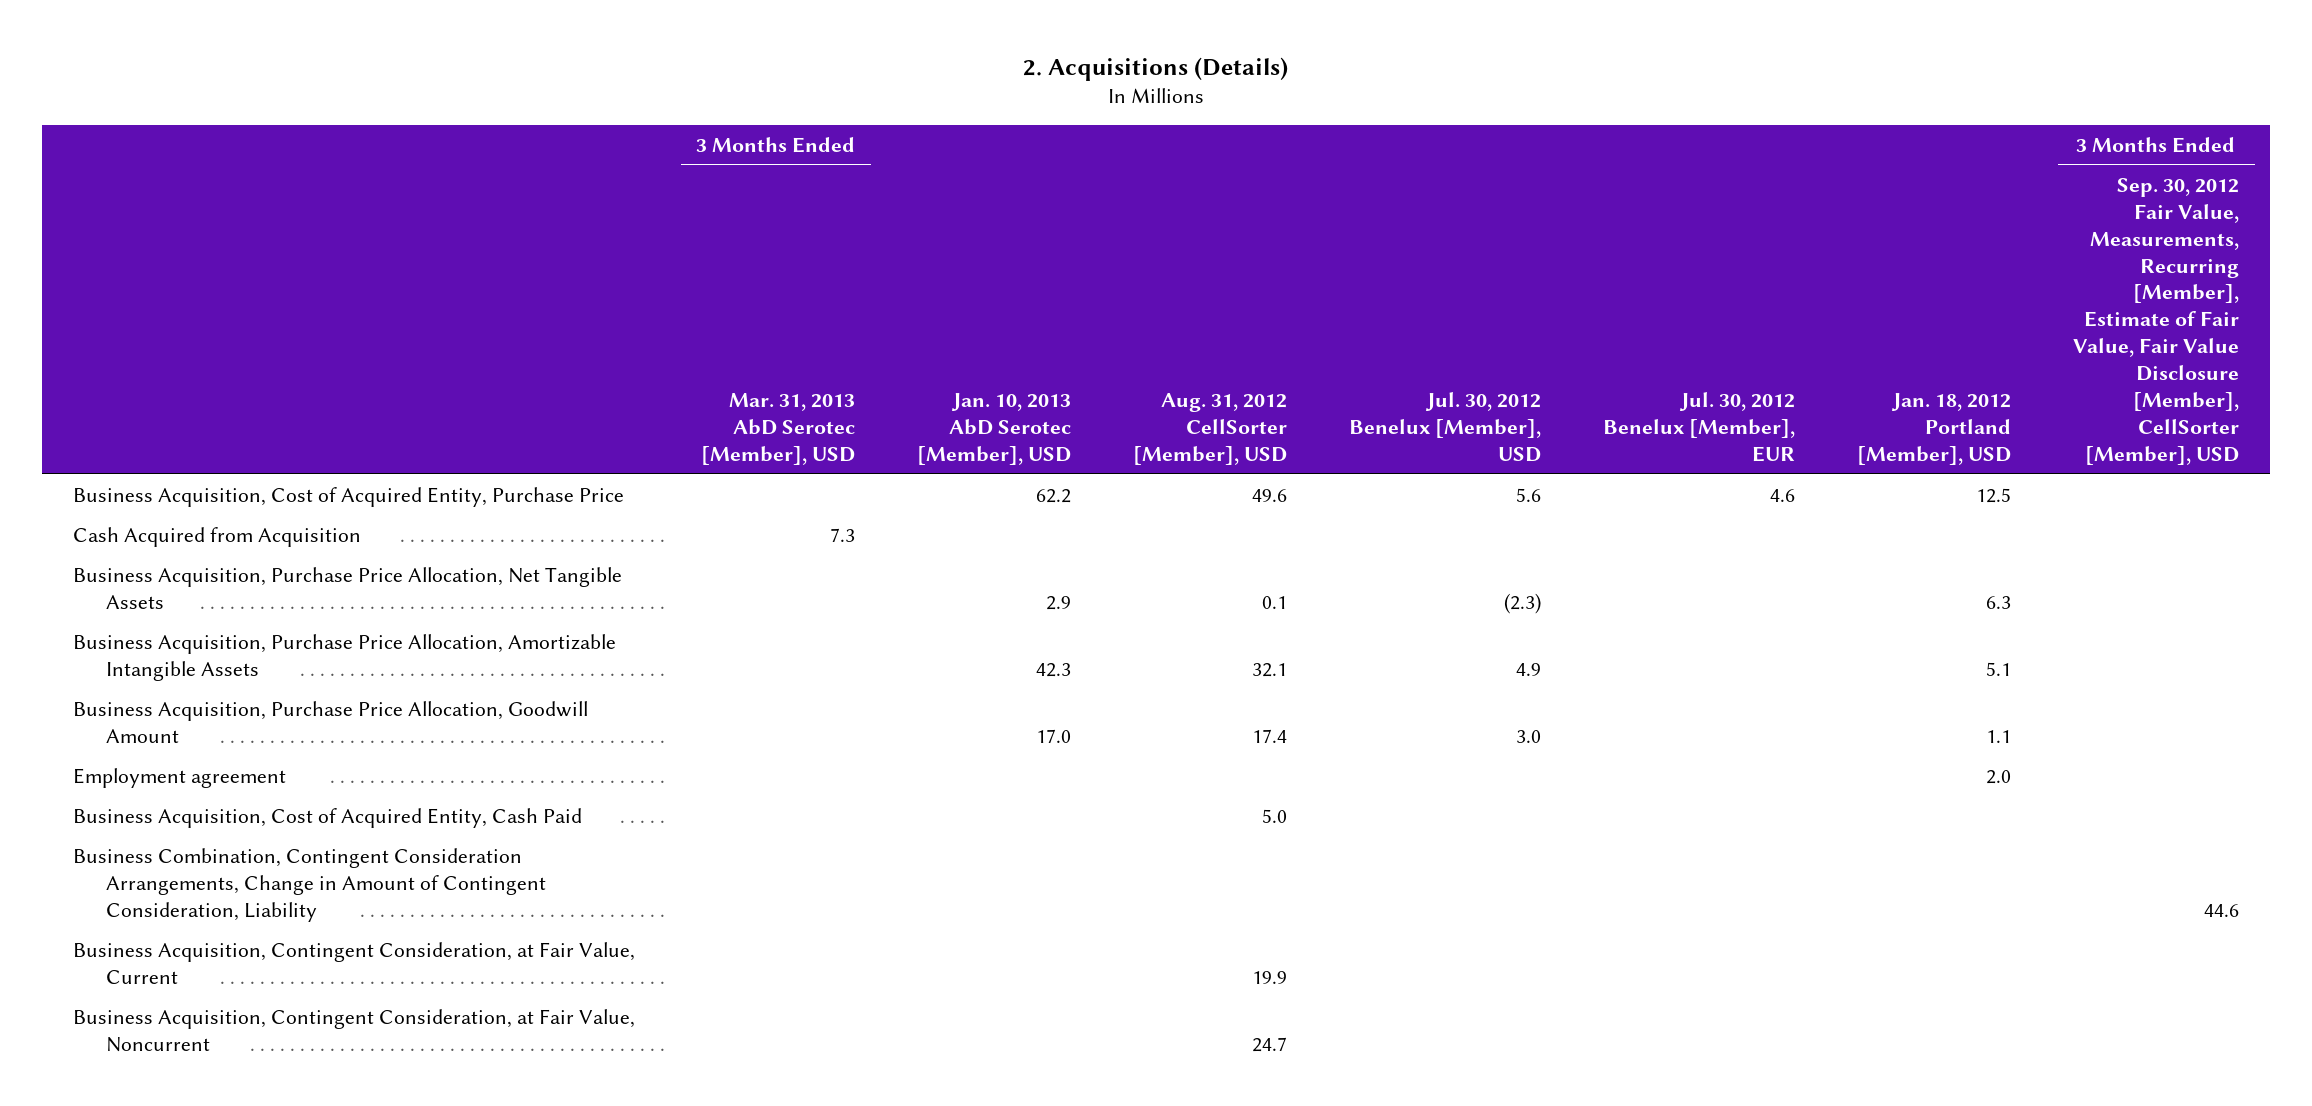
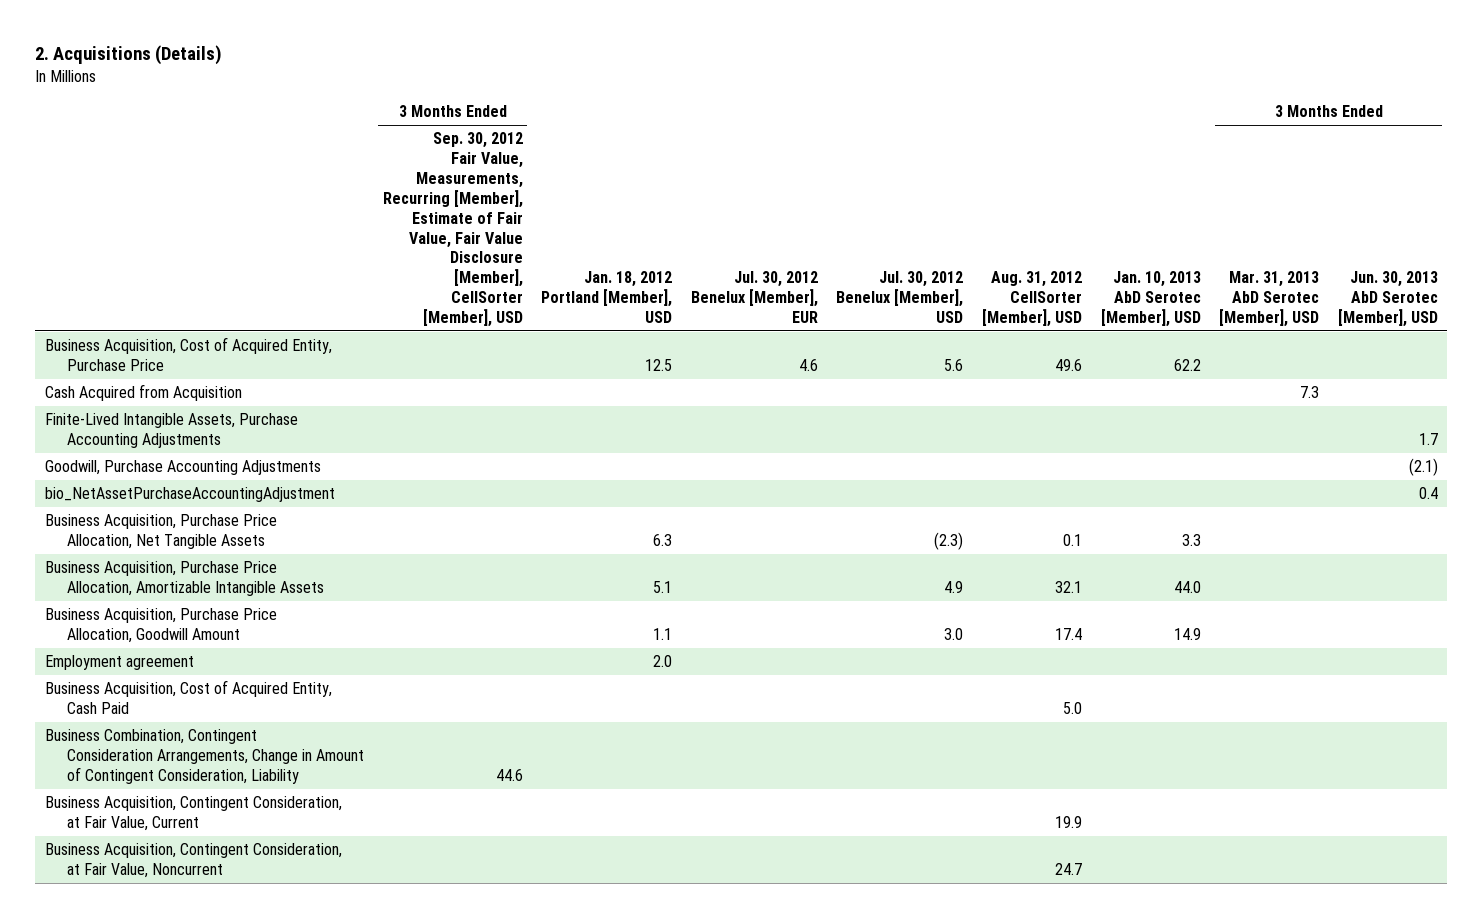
- | 3 Months Ended Mar. 31, 2013 AbD Serotec [Member], USD | Jan. 10, 2013 AbD Serotec [Member], USD | Aug. 31, 2012 CellSorter [Member], USD | Jul. 30, 2012 Benelux [Member], USD | Jul. 30, 2012 Benelux [Member], EUR | Jan. 18, 2012 Portland [Member], USD | 3 Months Ended Sep. 30, 2012 Fair Value, Measurements, Recurring [Member], Estimate of Fair Value, Fair Value Disclosure [Member], CellSorter [Member], USD
+ | 3 Months Ended Sep. 30, 2012 Fair Value, Measurements, Recurring [Member], Estimate of Fair Value, Fair Value Disclosure [Member], CellSorter [Member], USD | Jan. 18, 2012 Portland [Member], USD | Jul. 30, 2012 Benelux [Member], EUR | Jul. 30, 2012 Benelux [Member], USD | Aug. 31, 2012 CellSorter [Member], USD | Jan. 10, 2013 AbD Serotec [Member], USD | 3 Months Ended Mar. 31, 2013 AbD Serotec [Member], USD | 3 Months Ended Jun. 30, 2013 AbD Serotec [Member], USD
- Business Acquisition, Purchase Price Allocation, Net Tangible Assets | | 2.9 | 0.1 | (2.3) | | 6.3 |
- Business Acquisition, Purchase Price Allocation, Amortizable Intangible Assets | | 42.3 | 32.1 | 4.9 | | 5.1 |
- Business Acquisition, Purchase Price Allocation, Goodwill Amount | | 17.0 | 17.4 | 3.0 | | 1.1 |
+ Finite-Lived Intangible Assets, Purchase Accounting Adjustments | | | | | | | | 1.7
+ Goodwill, Purchase Accounting Adjustments | | | | | | | | (2.1)
+ bio_NetAssetPurchaseAccountingAdjustment | | | | | | | | 0.4
+ Business Acquisition, Purchase Price Allocation, Net Tangible Assets | | 6.3 | | (2.3) | 0.1 | 3.3 | |
+ Business Acquisition, Purchase Price Allocation, Amortizable Intangible Assets | | 5.1 | | 4.9 | 32.1 | 44.0 | |
+ Business Acquisition, Purchase Price Allocation, Goodwill Amount | | 1.1 | | 3.0 | 17.4 | 14.9 | |

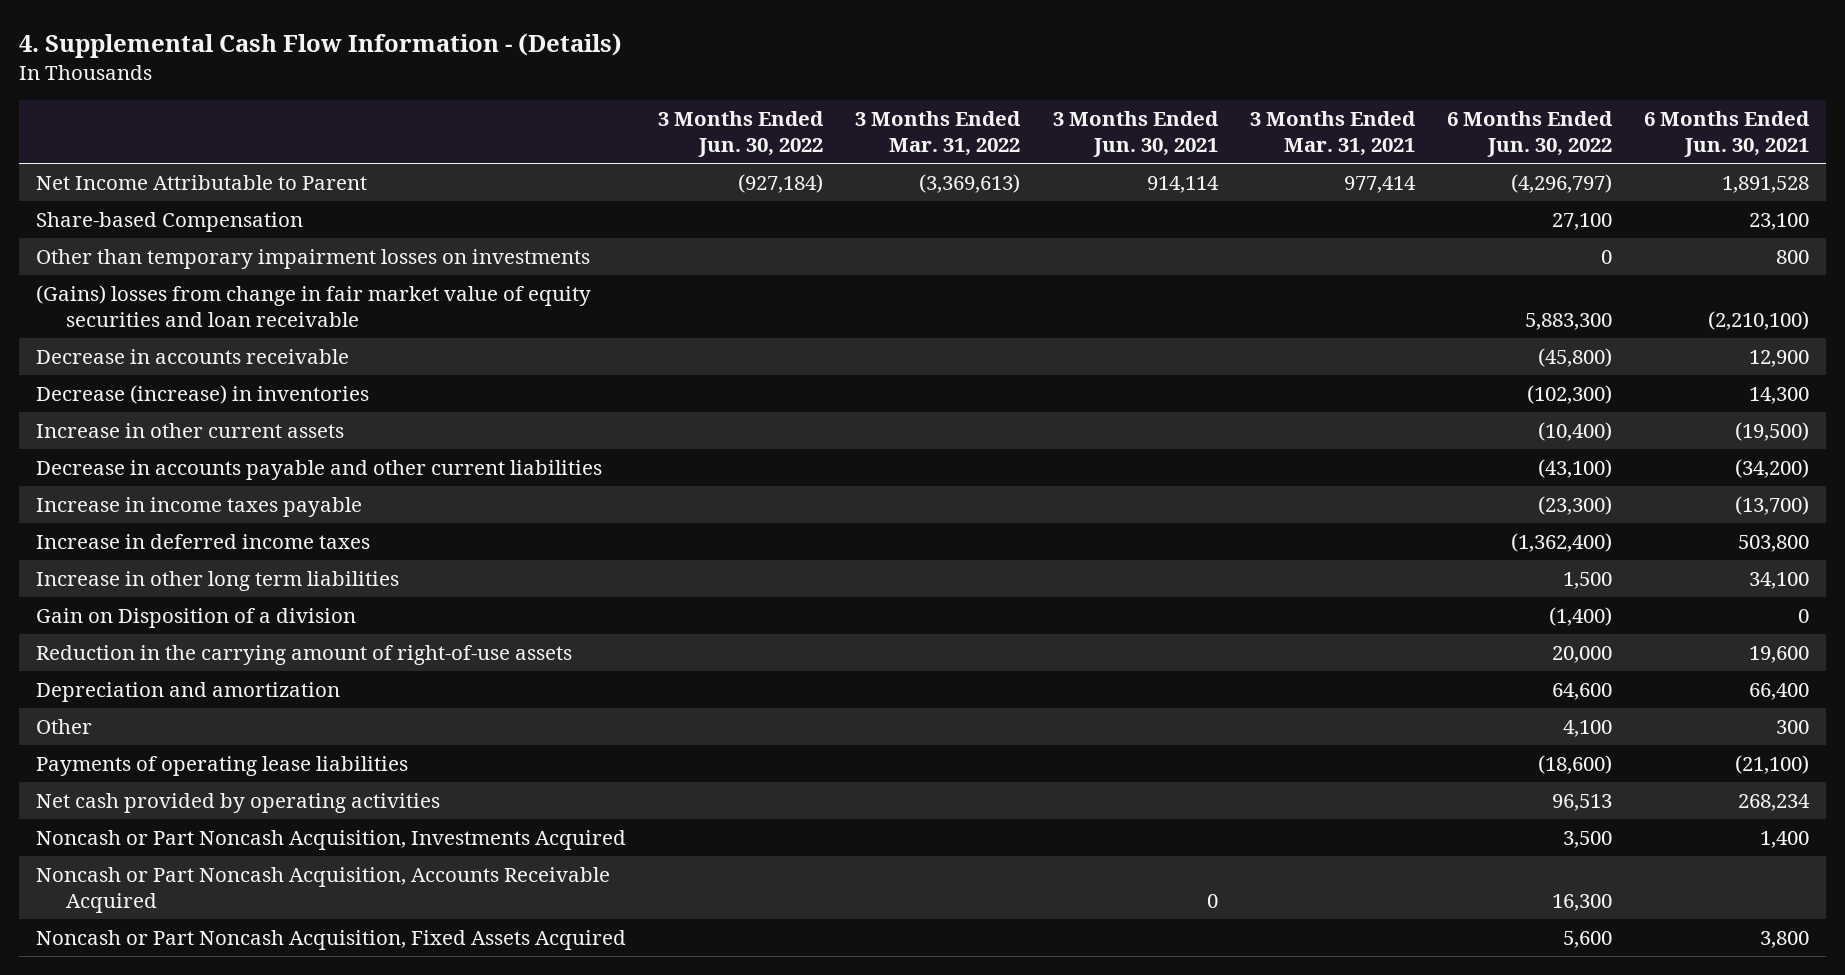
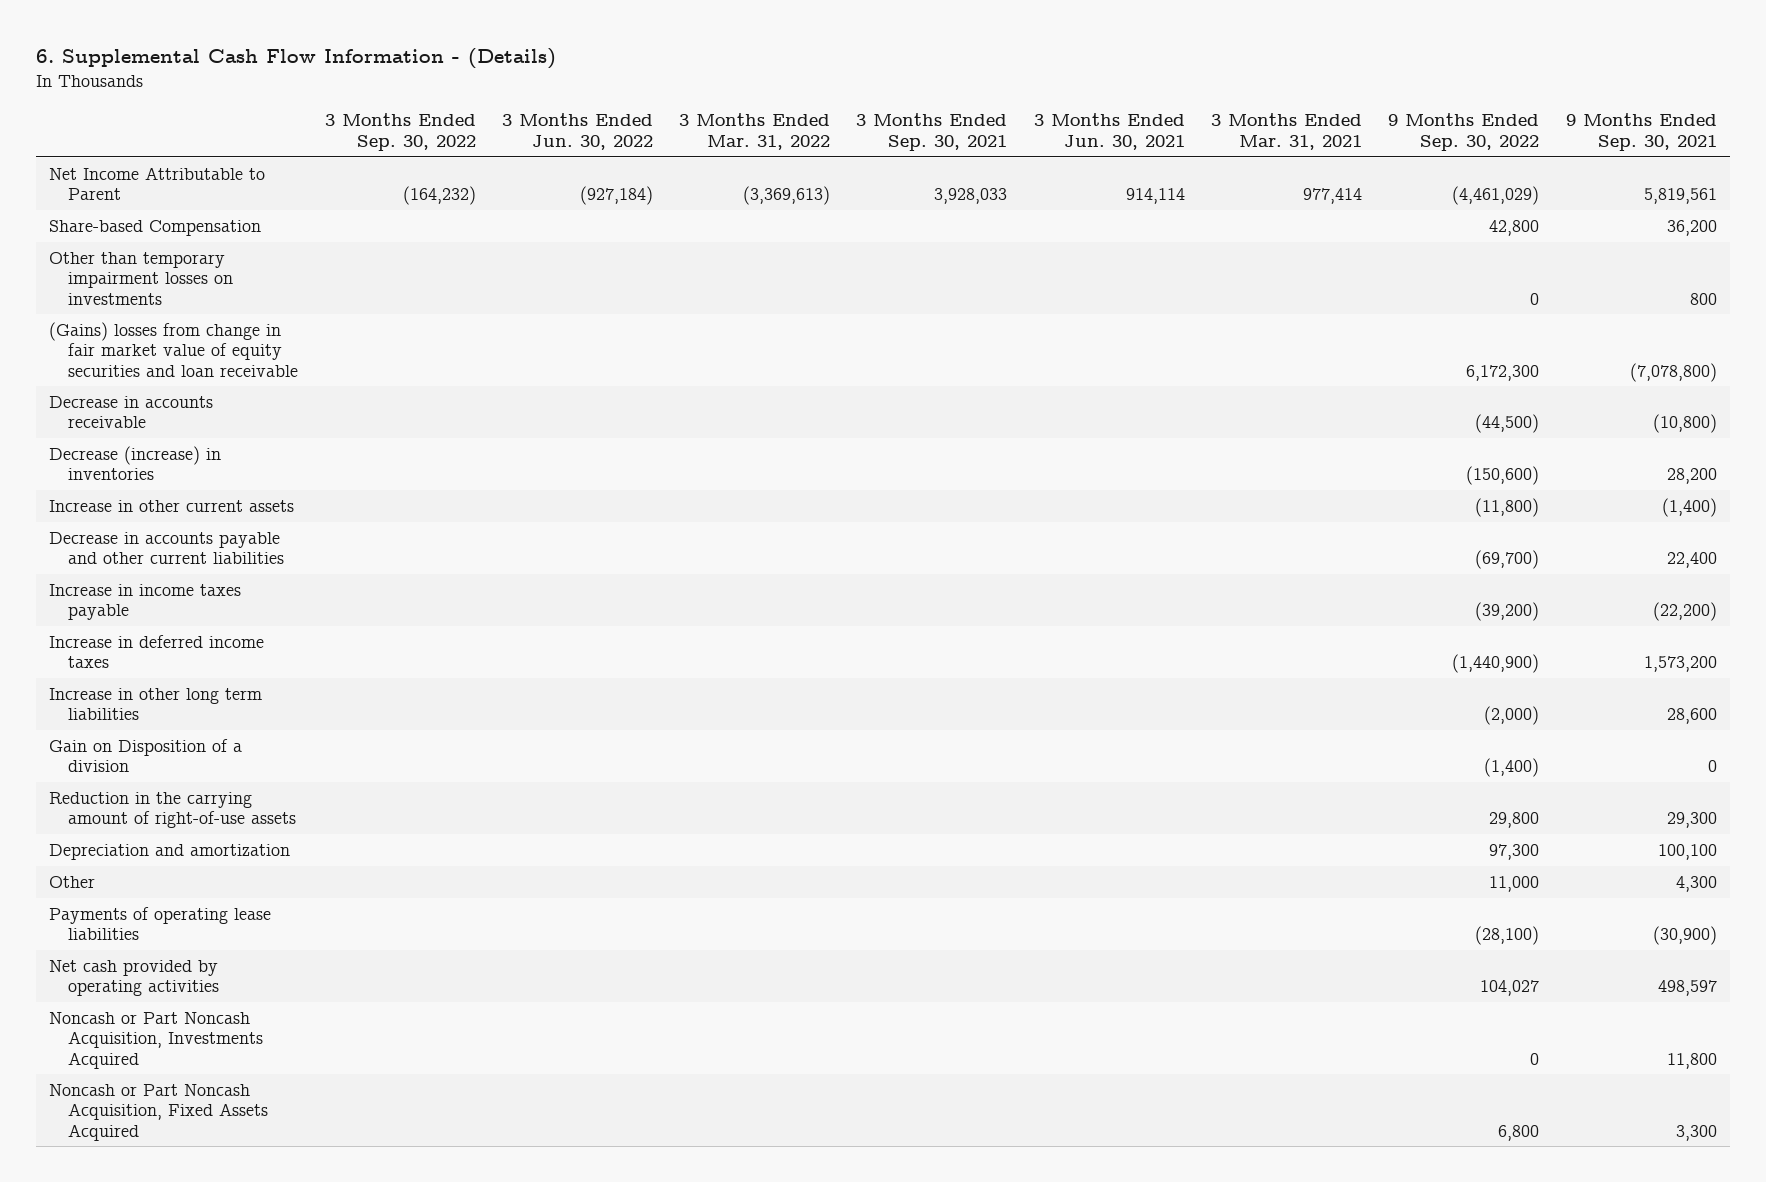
- 4. Supplemental Cash Flow Information - (Details)
+ 6. Supplemental Cash Flow Information - (Details)
- | 3 Months Ended Jun. 30, 2022 | 3 Months Ended Mar. 31, 2022 | 3 Months Ended Jun. 30, 2021 | 3 Months Ended Mar. 31, 2021 | 6 Months Ended Jun. 30, 2022 | 6 Months Ended Jun. 30, 2021
+ | 3 Months Ended Sep. 30, 2022 | 3 Months Ended Jun. 30, 2022 | 3 Months Ended Mar. 31, 2022 | 3 Months Ended Sep. 30, 2021 | 3 Months Ended Jun. 30, 2021 | 3 Months Ended Mar. 31, 2021 | 9 Months Ended Sep. 30, 2022 | 9 Months Ended Sep. 30, 2021
- Noncash or Part Noncash Acquisition, Accounts Receivable Acquired | | | 0 | | 16,300 |

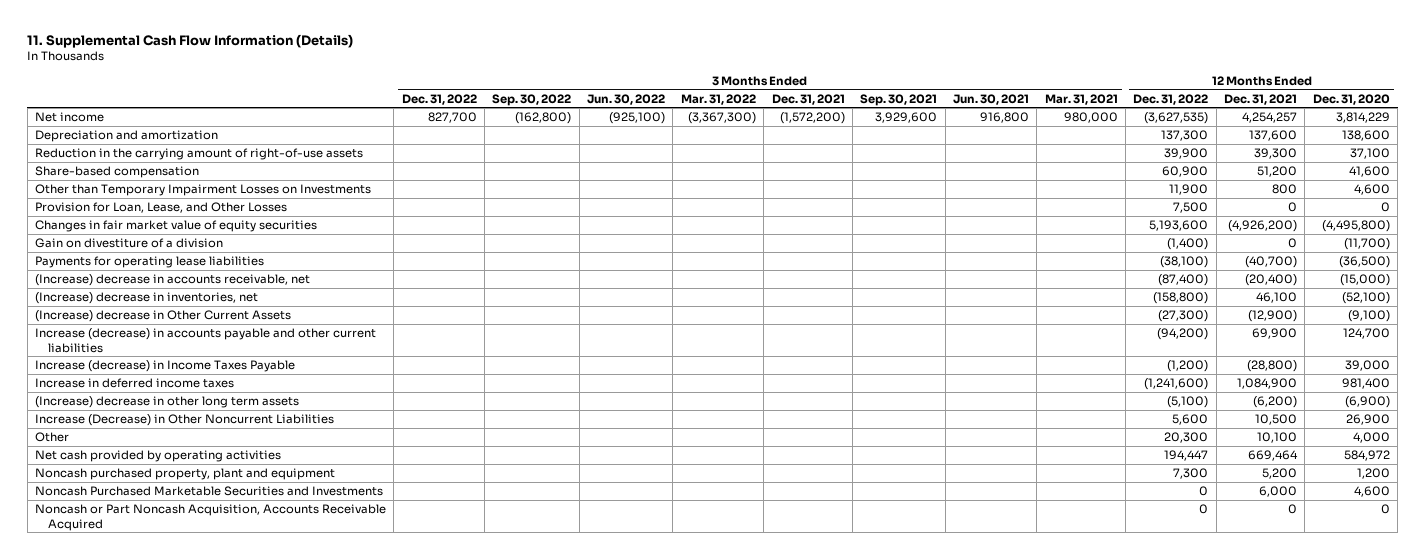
- 6. Supplemental Cash Flow Information - (Details)
+ 11. Supplemental Cash Flow Information (Details)
- | 3 Months Ended Sep. 30, 2022 | 3 Months Ended Jun. 30, 2022 | 3 Months Ended Mar. 31, 2022 | 3 Months Ended Sep. 30, 2021 | 3 Months Ended Jun. 30, 2021 | 3 Months Ended Mar. 31, 2021 | 9 Months Ended Sep. 30, 2022 | 9 Months Ended Sep. 30, 2021
+ | 3 Months Ended Dec. 31, 2022 | 3 Months Ended Sep. 30, 2022 | 3 Months Ended Jun. 30, 2022 | 3 Months Ended Mar. 31, 2022 | 3 Months Ended Dec. 31, 2021 | 3 Months Ended Sep. 30, 2021 | 3 Months Ended Jun. 30, 2021 | 3 Months Ended Mar. 31, 2021 | 12 Months Ended Dec. 31, 2022 | 12 Months Ended Dec. 31, 2021 | 12 Months Ended Dec. 31, 2020
- Net Income Attributable to Parent | (164,232) | (927,184) | (3,369,613) | 3,928,033 | 914,114 | 977,414 | (4,461,029) | 5,819,561
- Share-based Compensation | | | | | | | 42,800 | 36,200
- Other than temporary impairment losses on investments | | | | | | | 0 | 800
- (Gains) losses from change in fair market value of equity securities and loan receivable | | | | | | | 6,172,300 | (7,078,800)
- Decrease in accounts receivable | | | | | | | (44,500) | (10,800)
- Decrease (increase) in inventories | | | | | | | (150,600) | 28,200
- Increase in other current assets | | | | | | | (11,800) | (1,400)
- Decrease in accounts payable and other current liabilities | | | | | | | (69,700) | 22,400
- Increase in income taxes payable | | | | | | | (39,200) | (22,200)
- Increase in other long term liabilities | | | | | | | (2,000) | 28,600
- Gain on Disposition of a division | | | | | | | (1,400) | 0
+ Net income | 827,700 | (162,800) | (925,100) | (3,367,300) | (1,572,200) | 3,929,600 | 916,800 | 980,000 | (3,627,535) | 4,254,257 | 3,814,229
moved down: Reduction in the carrying amount of right-of-use assets | | | | | | | | | 39,900 | 39,300 | 37,100
+ Share-based compensation | | | | | | | | | 60,900 | 51,200 | 41,600
+ Other than Temporary Impairment Losses on Investments | | | | | | | | | 11,900 | 800 | 4,600
+ Provision for Loan, Lease, and Other Losses | | | | | | | | | 7,500 | 0 | 0
+ Changes in fair market value of equity securities | | | | | | | | | 5,193,600 | (4,926,200) | (4,495,800)
+ Gain on divestiture of a division | | | | | | | | | (1,400) | 0 | (11,700)
+ Payments for operating lease liabilities | | | | | | | | | (38,100) | (40,700) | (36,500)
+ (Increase) decrease in accounts receivable, net | | | | | | | | | (87,400) | (20,400) | (15,000)
+ (Increase) decrease in inventories, net | | | | | | | | | (158,800) | 46,100 | (52,100)
+ (Increase) decrease in Other Current Assets | | | | | | | | | (27,300) | (12,900) | (9,100)
+ Increase (decrease) in accounts payable and other current liabilities | | | | | | | | | (94,200) | 69,900 | 124,700
+ Increase (decrease) in Income Taxes Payable | | | | | | | | | (1,200) | (28,800) | 39,000
moved down: Increase in deferred income taxes | | | | | | | | | (1,241,600) | 1,084,900 | 981,400
+ (Increase) decrease in other long term assets | | | | | | | | | (5,100) | (6,200) | (6,900)
+ Increase (Decrease) in Other Noncurrent Liabilities | | | | | | | | | 5,600 | 10,500 | 26,900
- Payments of operating lease liabilities | | | | | | | (28,100) | (30,900)
- Noncash or Part Noncash Acquisition, Investments Acquired | | | | | | | 0 | 11,800
- Noncash or Part Noncash Acquisition, Fixed Assets Acquired | | | | | | | 6,800 | 3,300
+ Noncash purchased property, plant and equipment | | | | | | | | | 7,300 | 5,200 | 1,200
+ Noncash Purchased Marketable Securities and Investments | | | | | | | | | 0 | 6,000 | 4,600
+ Noncash or Part Noncash Acquisition, Accounts Receivable Acquired | | | | | | | | | 0 | 0 | 0

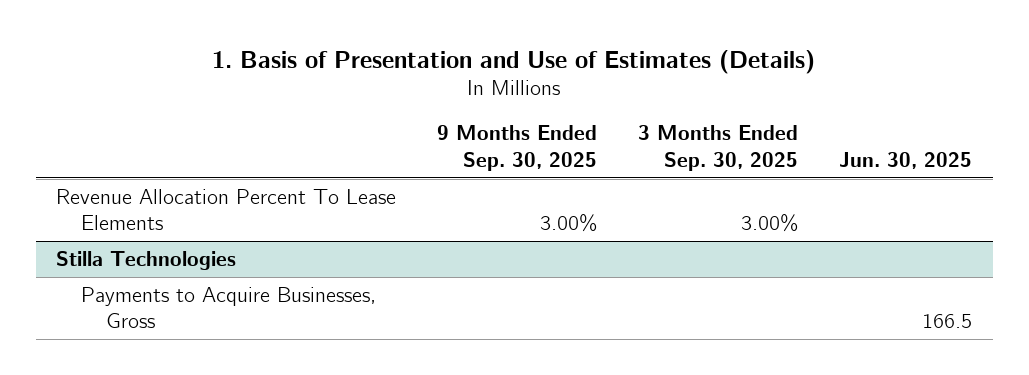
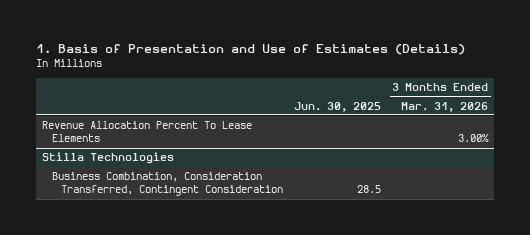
- | 9 Months Ended Sep. 30, 2025 | 3 Months Ended Sep. 30, 2025 | Jun. 30, 2025
+ | Jun. 30, 2025 | 3 Months Ended Mar. 31, 2026
@ Stilla Technologies
- Payments to Acquire Businesses, Gross | | | 166.5
+ Business Combination, Consideration Transferred, Contingent Consideration | 28.5 |

